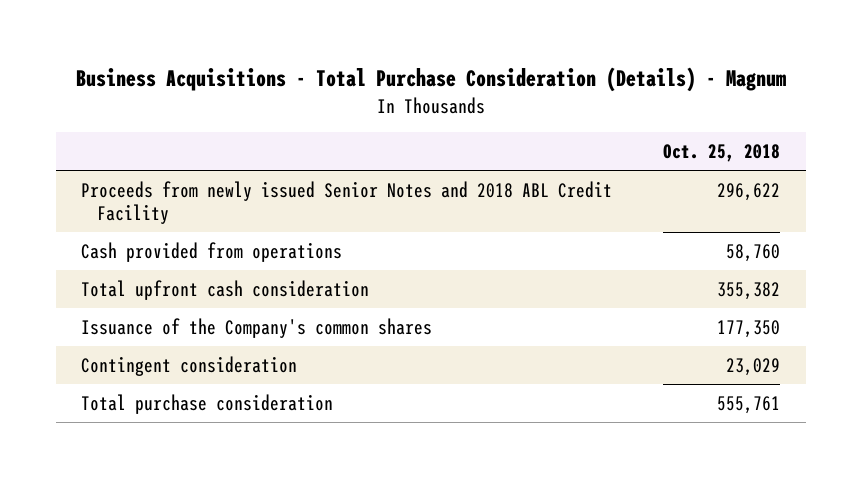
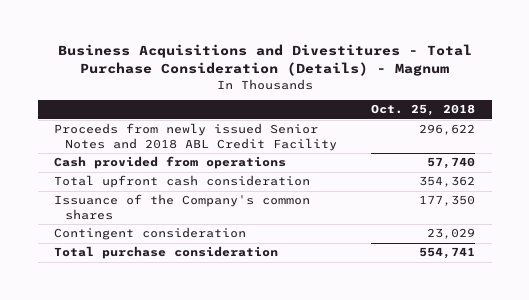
- Business Acquisitions - Total Purchase Consideration (Details) - Magnum
+ Business Acquisitions and Divestitures - Total Purchase Consideration (Details) - Magnum
- Cash provided from operations | 58,760
- Total upfront cash consideration | 355,382
+ Cash provided from operations | 57,740
+ Total upfront cash consideration | 354,362
- Total purchase consideration | 555,761
+ Total purchase consideration | 554,741

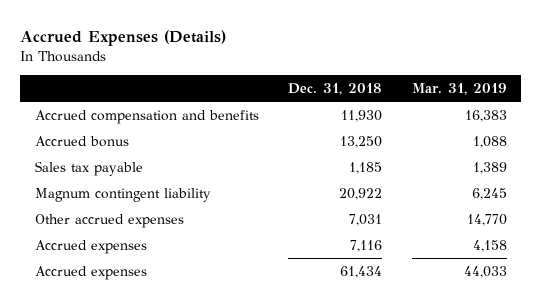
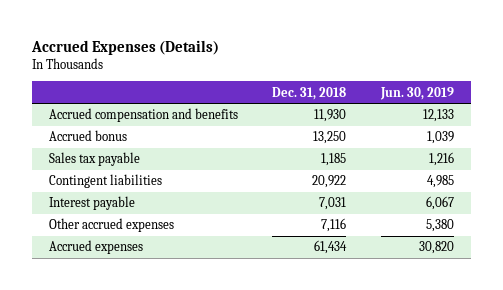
- | Dec. 31, 2018 | Mar. 31, 2019
+ | Dec. 31, 2018 | Jun. 30, 2019
- Magnum contingent liability | 20,922 | 6,245
- Other accrued expenses | 7,031 | 14,770
- Accrued expenses | 7,116 | 4,158
+ Contingent liabilities | 20,922 | 4,985
+ Interest payable | 7,031 | 6,067
+ Other accrued expenses | 7,116 | 5,380

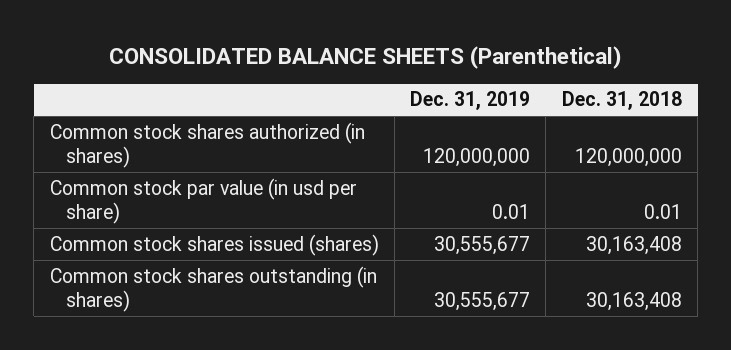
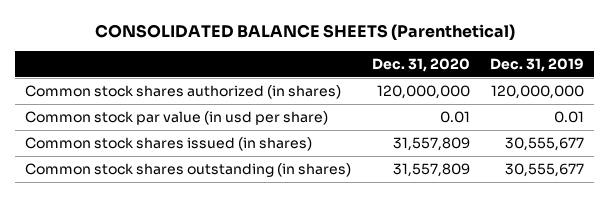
- | Dec. 31, 2019 | Dec. 31, 2018
+ | Dec. 31, 2020 | Dec. 31, 2019
- Common stock shares issued (shares) | 30,555,677 | 30,163,408
+ Common stock shares issued (in shares) | 31,557,809 | 30,555,677

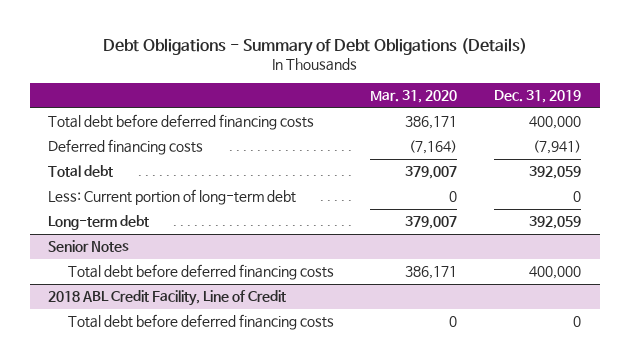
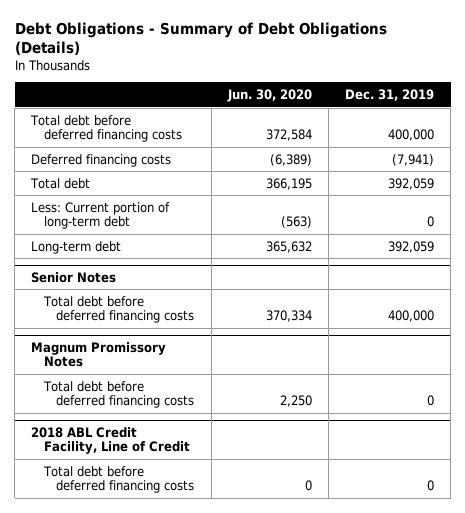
- | Mar. 31, 2020 | Dec. 31, 2019
+ | Jun. 30, 2020 | Dec. 31, 2019
+ Magnum Promissory Notes
+ Total debt before deferred financing costs | 2,250 | 0

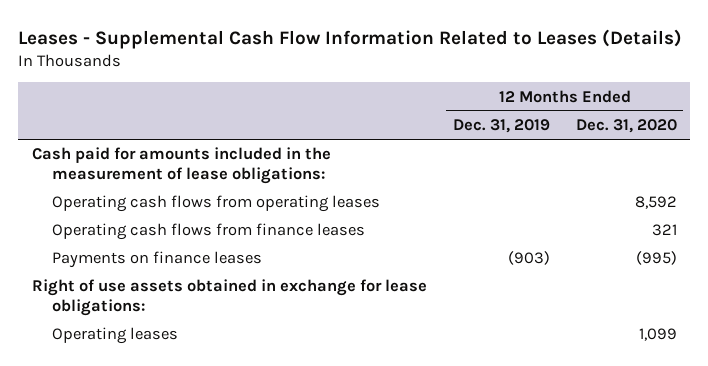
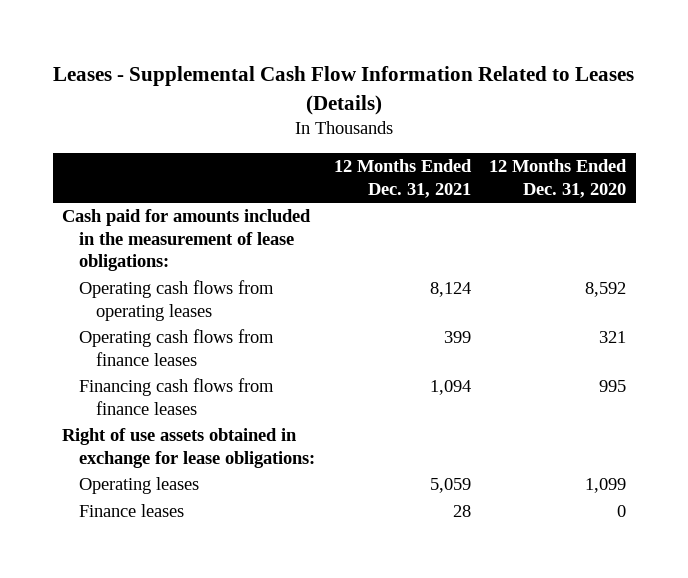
- | 12 Months Ended Dec. 31, 2019 | 12 Months Ended Dec. 31, 2020
+ | 12 Months Ended Dec. 31, 2021 | 12 Months Ended Dec. 31, 2020
- Payments on finance leases | (903) | (995)
+ Financing cash flows from finance leases | 1,094 | 995
+ Finance leases | 28 | 0

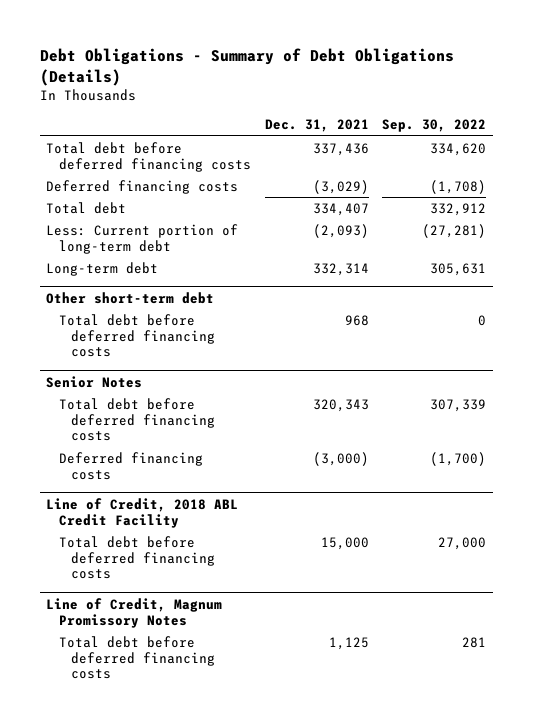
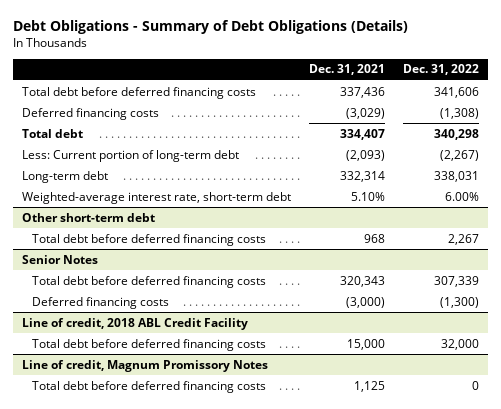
- | Dec. 31, 2021 | Sep. 30, 2022
+ | Dec. 31, 2021 | Dec. 31, 2022
+ Weighted-average interest rate, short-term debt | 5.10% | 6.00%
- Line of Credit, 2018 ABL Credit Facility
+ Line of credit, 2018 ABL Credit Facility
- Line of Credit, Magnum Promissory Notes
+ Line of credit, Magnum Promissory Notes

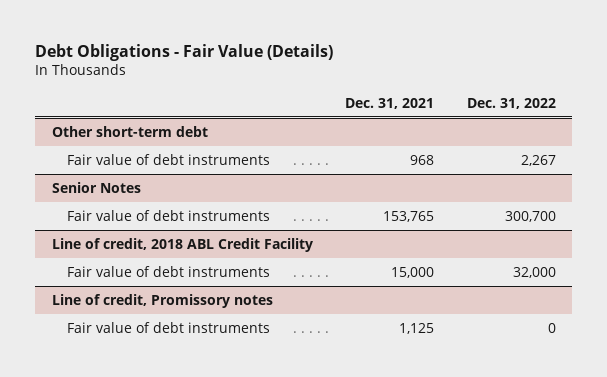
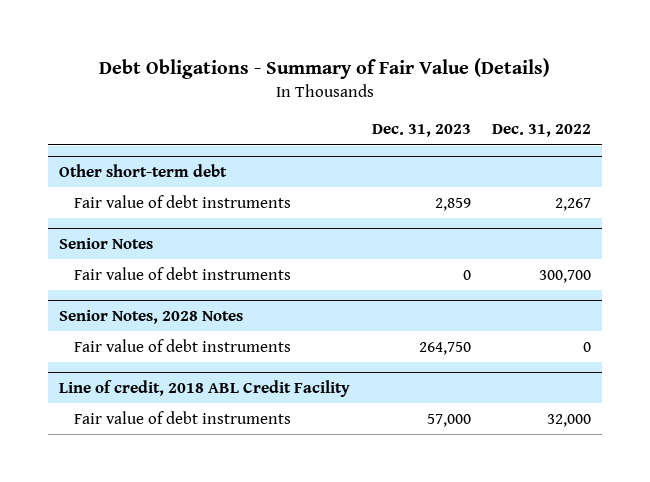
- Debt Obligations - Fair Value (Details)
+ Debt Obligations - Summary of Fair Value (Details)
- | Dec. 31, 2021 | Dec. 31, 2022
+ | Dec. 31, 2023 | Dec. 31, 2022
+ Senior Notes, 2028 Notes
+ Fair value of debt instruments | 264,750 | 0
- Line of credit, Promissory notes
- Fair value of debt instruments | 1,125 | 0

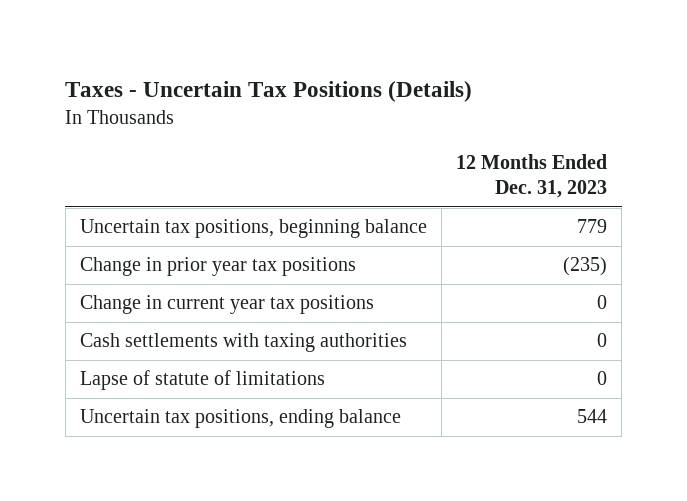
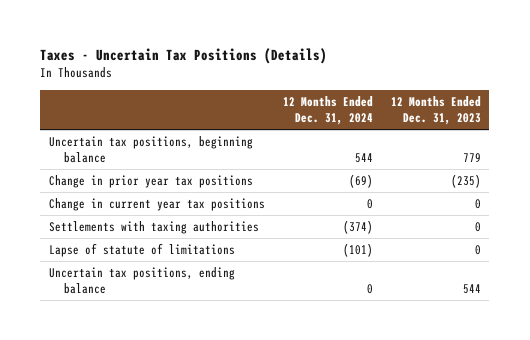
- | 12 Months Ended Dec. 31, 2023
+ | 12 Months Ended Dec. 31, 2024 | 12 Months Ended Dec. 31, 2023
- Cash settlements with taxing authorities | 0
+ Settlements with taxing authorities | (374) | 0

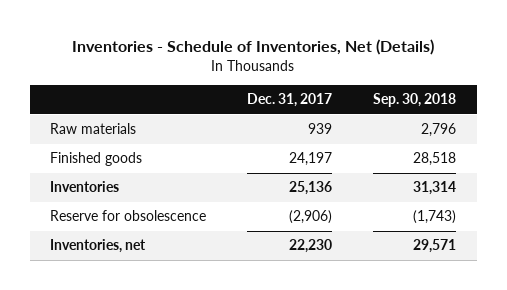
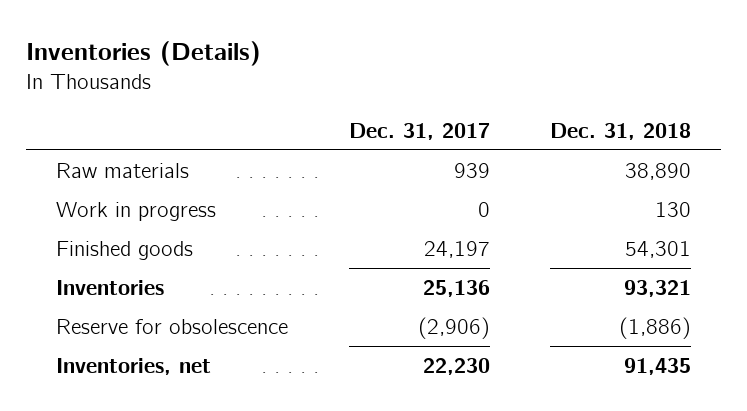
- Inventories - Schedule of Inventories, Net (Details)
+ Inventories (Details)
- | Dec. 31, 2017 | Sep. 30, 2018
+ | Dec. 31, 2017 | Dec. 31, 2018
+ Work in progress | 0 | 130

